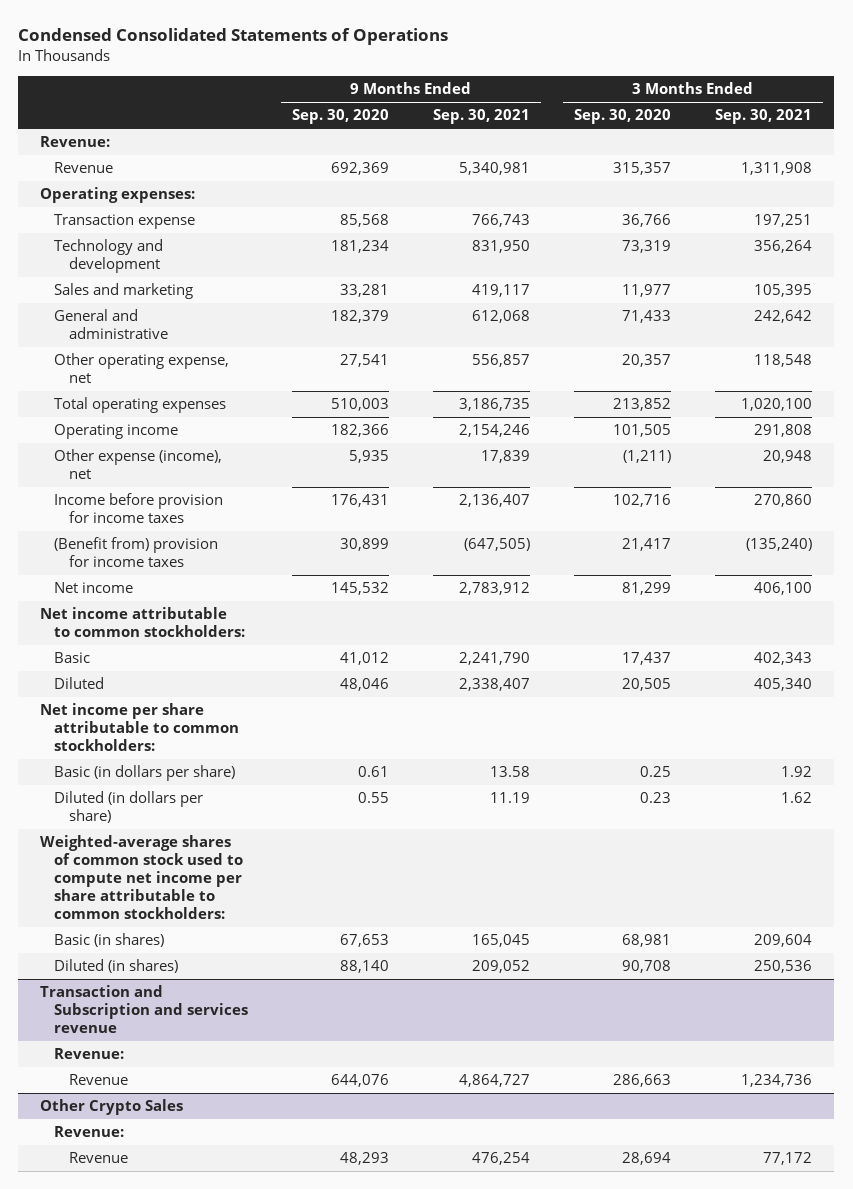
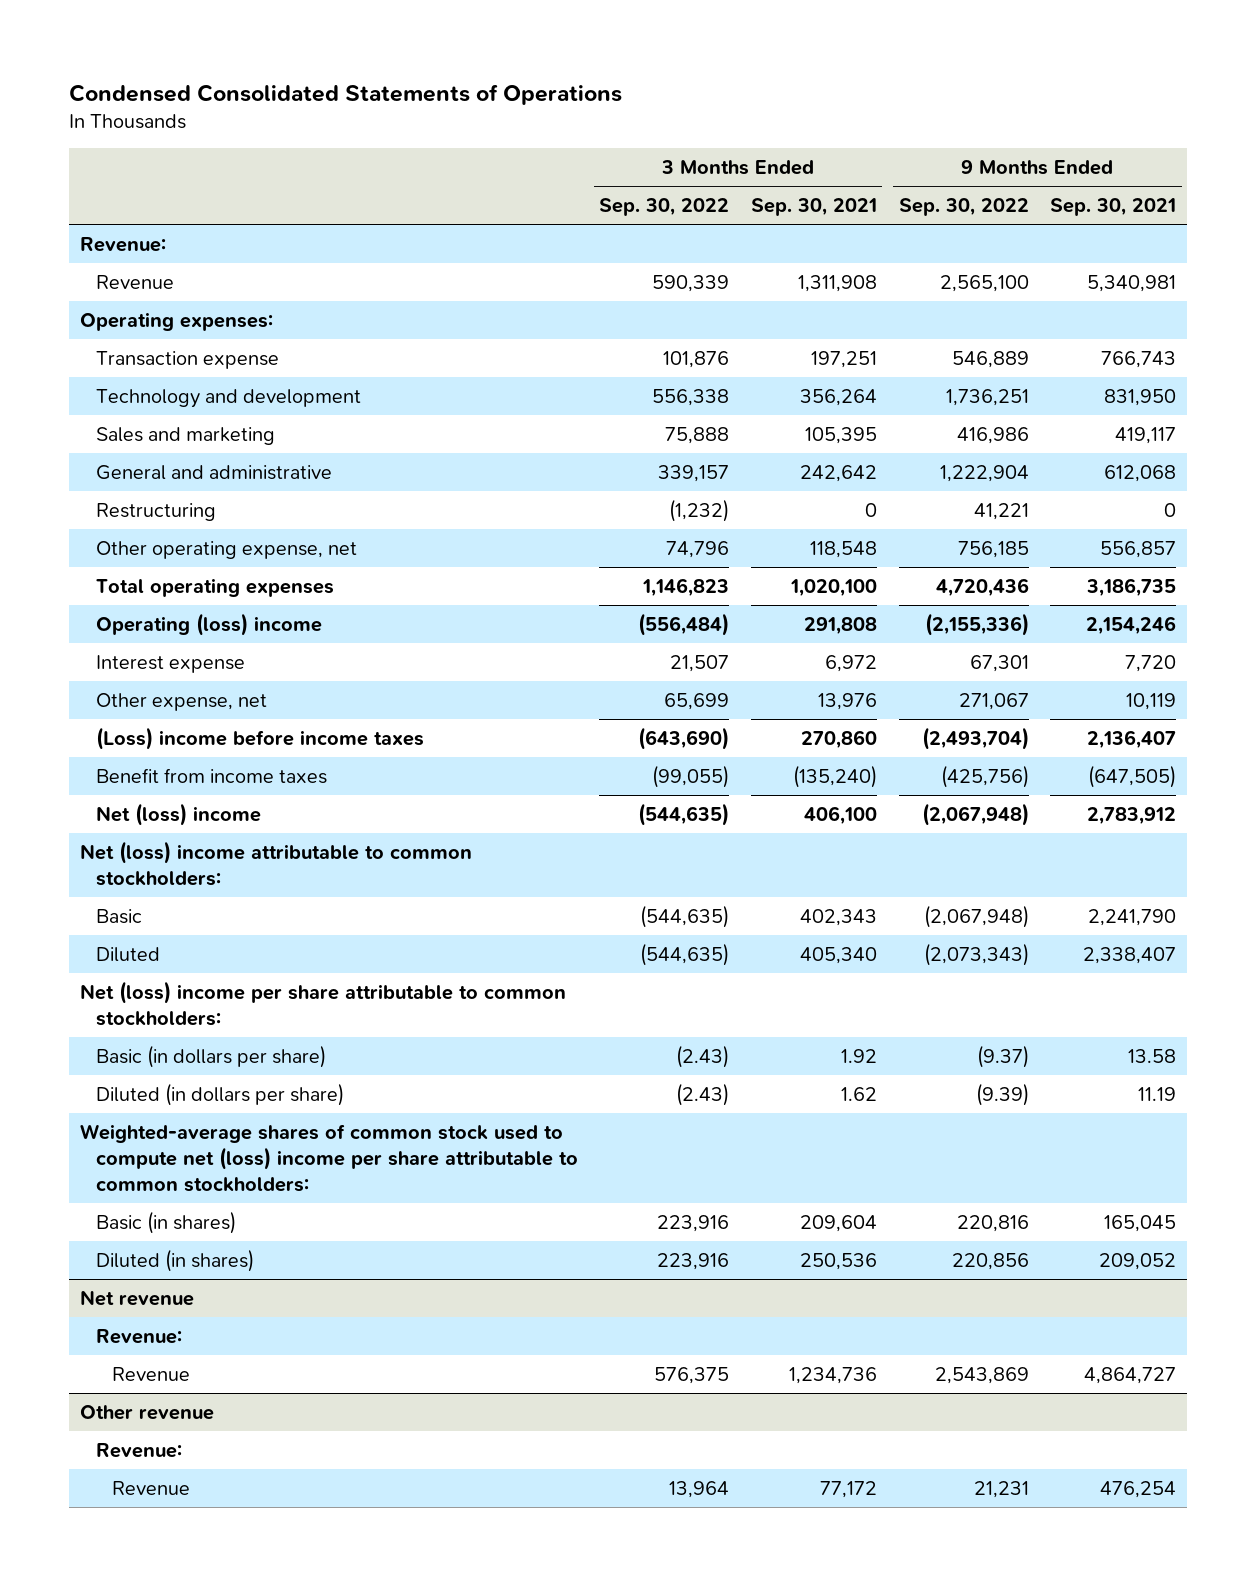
- | 9 Months Ended Sep. 30, 2020 | 9 Months Ended Sep. 30, 2021 | 3 Months Ended Sep. 30, 2020 | 3 Months Ended Sep. 30, 2021
+ | 3 Months Ended Sep. 30, 2022 | 3 Months Ended Sep. 30, 2021 | 9 Months Ended Sep. 30, 2022 | 9 Months Ended Sep. 30, 2021
+ Restructuring | (1,232) | 0 | 41,221 | 0
- Operating income | 182,366 | 2,154,246 | 101,505 | 291,808
- Other expense (income), net | 5,935 | 17,839 | (1,211) | 20,948
- Income before provision for income taxes | 176,431 | 2,136,407 | 102,716 | 270,860
- (Benefit from) provision for income taxes | 30,899 | (647,505) | 21,417 | (135,240)
- Net income | 145,532 | 2,783,912 | 81,299 | 406,100
- Net income attributable to common stockholders:
+ Operating (loss) income | (556,484) | 291,808 | (2,155,336) | 2,154,246
+ Interest expense | 21,507 | 6,972 | 67,301 | 7,720
+ Other expense, net | 65,699 | 13,976 | 271,067 | 10,119
+ (Loss) income before income taxes | (643,690) | 270,860 | (2,493,704) | 2,136,407
+ Benefit from income taxes | (99,055) | (135,240) | (425,756) | (647,505)
+ Net (loss) income | (544,635) | 406,100 | (2,067,948) | 2,783,912
+ Net (loss) income attributable to common stockholders:
- Net income per share attributable to common stockholders:
+ Net (loss) income per share attributable to common stockholders:
- Weighted-average shares of common stock used to compute net income per share attributable to common stockholders:
+ Weighted-average shares of common stock used to compute net (loss) income per share attributable to common stockholders:
- Transaction and Subscription and services revenue
+ Net revenue
- Other Crypto Sales
+ Other revenue

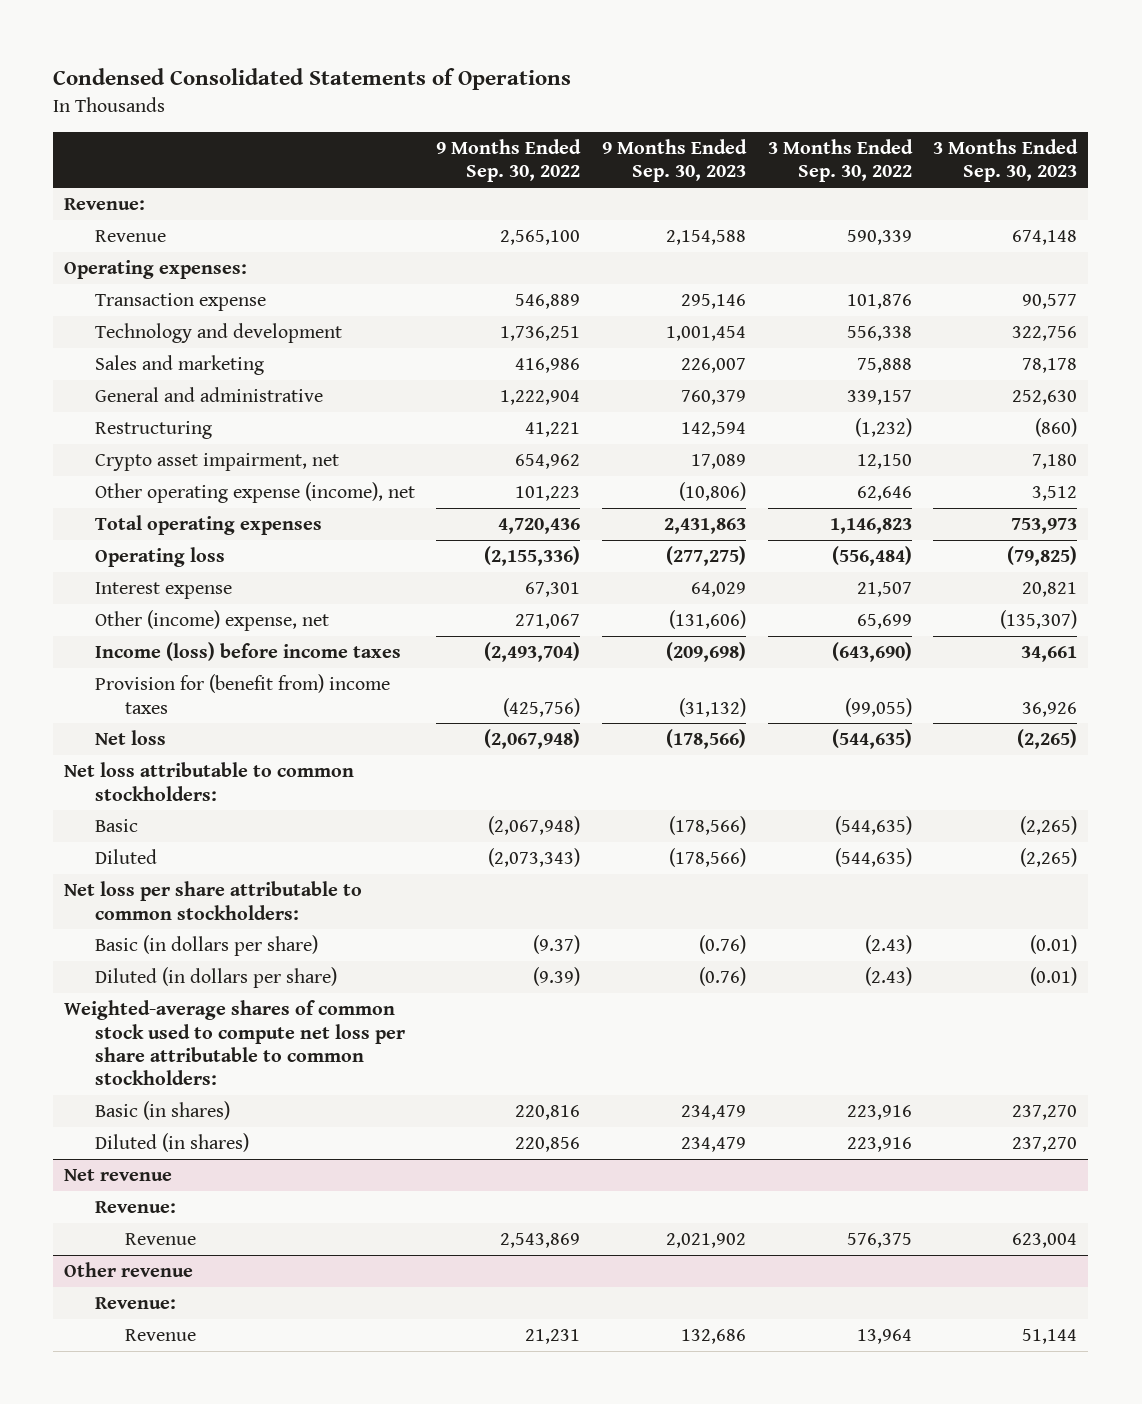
- | 3 Months Ended Sep. 30, 2022 | 3 Months Ended Sep. 30, 2021 | 9 Months Ended Sep. 30, 2022 | 9 Months Ended Sep. 30, 2021
+ | 9 Months Ended Sep. 30, 2022 | 9 Months Ended Sep. 30, 2023 | 3 Months Ended Sep. 30, 2022 | 3 Months Ended Sep. 30, 2023
- Other operating expense, net | 74,796 | 118,548 | 756,185 | 556,857
+ Crypto asset impairment, net | 654,962 | 17,089 | 12,150 | 7,180
+ Other operating expense (income), net | 101,223 | (10,806) | 62,646 | 3,512
- Operating (loss) income | (556,484) | 291,808 | (2,155,336) | 2,154,246
+ Operating loss | (2,155,336) | (277,275) | (556,484) | (79,825)
- Other expense, net | 65,699 | 13,976 | 271,067 | 10,119
- (Loss) income before income taxes | (643,690) | 270,860 | (2,493,704) | 2,136,407
- Benefit from income taxes | (99,055) | (135,240) | (425,756) | (647,505)
- Net (loss) income | (544,635) | 406,100 | (2,067,948) | 2,783,912
- Net (loss) income attributable to common stockholders:
+ Other (income) expense, net | 271,067 | (131,606) | 65,699 | (135,307)
+ Income (loss) before income taxes | (2,493,704) | (209,698) | (643,690) | 34,661
+ Provision for (benefit from) income taxes | (425,756) | (31,132) | (99,055) | 36,926
+ Net loss | (2,067,948) | (178,566) | (544,635) | (2,265)
+ Net loss attributable to common stockholders:
- Net (loss) income per share attributable to common stockholders:
+ Net loss per share attributable to common stockholders:
- Weighted-average shares of common stock used to compute net (loss) income per share attributable to common stockholders:
+ Weighted-average shares of common stock used to compute net loss per share attributable to common stockholders:

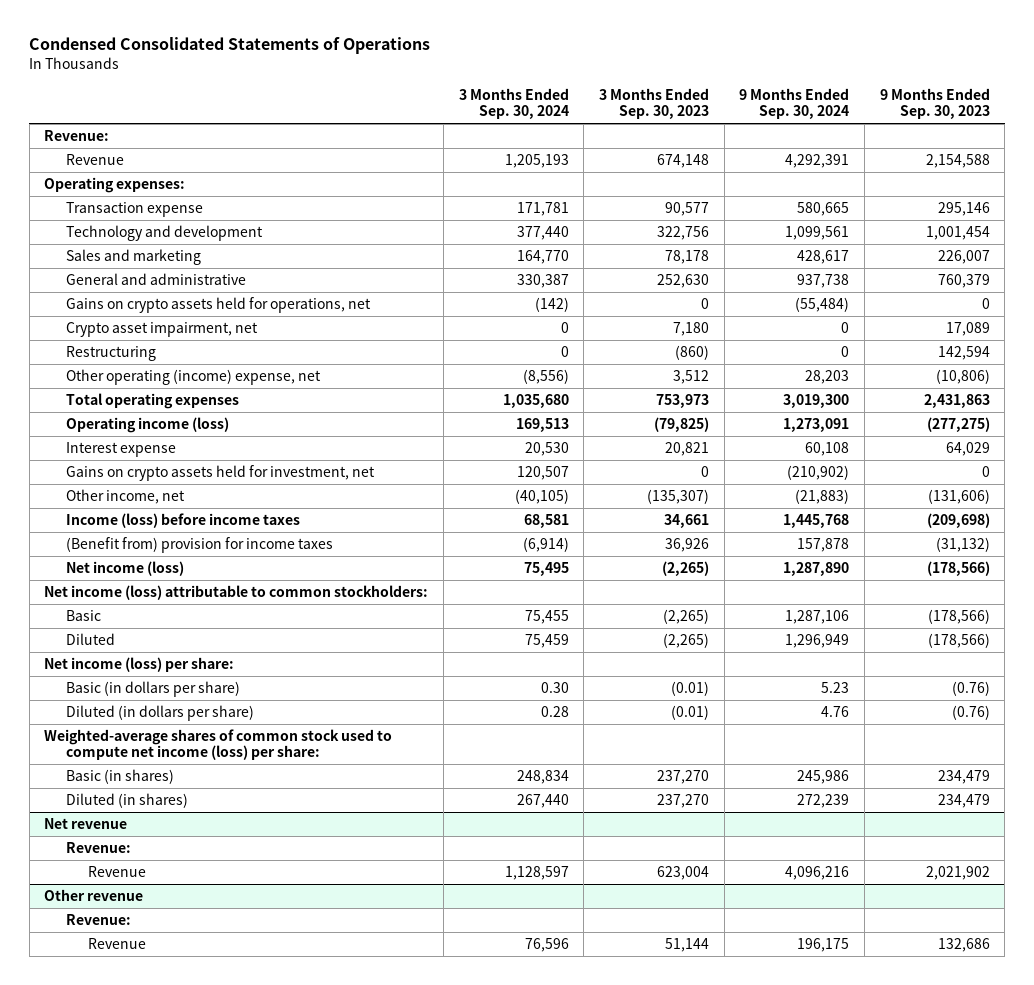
- | 9 Months Ended Sep. 30, 2022 | 9 Months Ended Sep. 30, 2023 | 3 Months Ended Sep. 30, 2022 | 3 Months Ended Sep. 30, 2023
+ | 3 Months Ended Sep. 30, 2024 | 3 Months Ended Sep. 30, 2023 | 9 Months Ended Sep. 30, 2024 | 9 Months Ended Sep. 30, 2023
+ Gains on crypto assets held for operations, net | (142) | 0 | (55,484) | 0
- Other operating expense (income), net | 101,223 | (10,806) | 62,646 | 3,512
moved down: Restructuring | 0 | (860) | 0 | 142,594
+ Other operating (income) expense, net | (8,556) | 3,512 | 28,203 | (10,806)
- Operating loss | (2,155,336) | (277,275) | (556,484) | (79,825)
+ Operating income (loss) | 169,513 | (79,825) | 1,273,091 | (277,275)
- Other (income) expense, net | 271,067 | (131,606) | 65,699 | (135,307)
+ Gains on crypto assets held for investment, net | 120,507 | 0 | (210,902) | 0
+ Other income, net | (40,105) | (135,307) | (21,883) | (131,606)
- Provision for (benefit from) income taxes | (425,756) | (31,132) | (99,055) | 36,926
- Net loss | (2,067,948) | (178,566) | (544,635) | (2,265)
- Net loss attributable to common stockholders:
+ (Benefit from) provision for income taxes | (6,914) | 36,926 | 157,878 | (31,132)
+ Net income (loss) | 75,495 | (2,265) | 1,287,890 | (178,566)
+ Net income (loss) attributable to common stockholders:
- Net loss per share attributable to common stockholders:
+ Net income (loss) per share:
- Weighted-average shares of common stock used to compute net loss per share attributable to common stockholders:
+ Weighted-average shares of common stock used to compute net income (loss) per share:

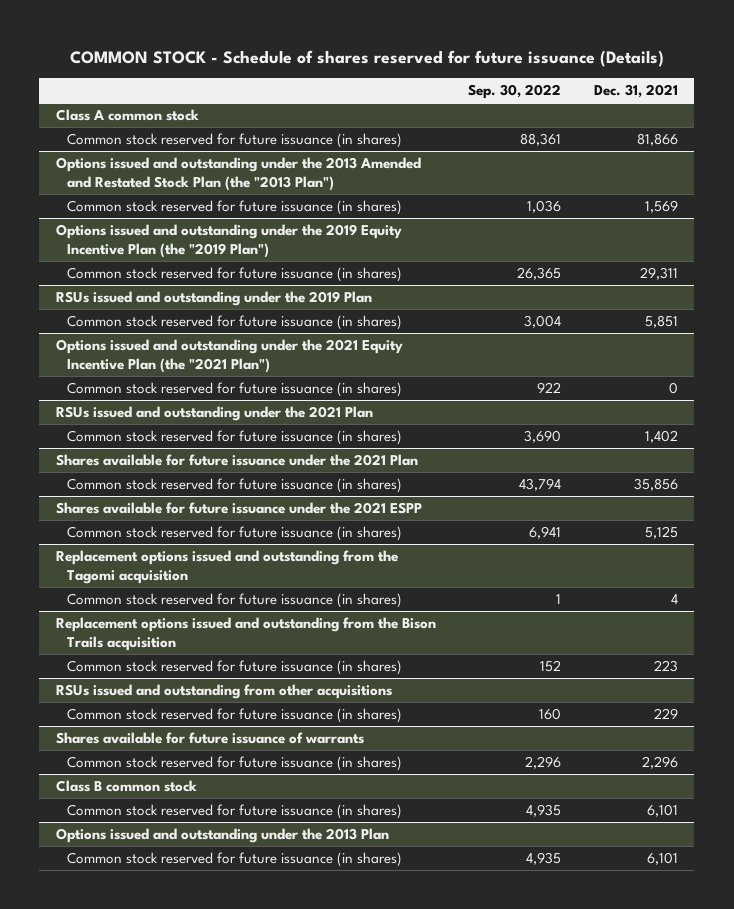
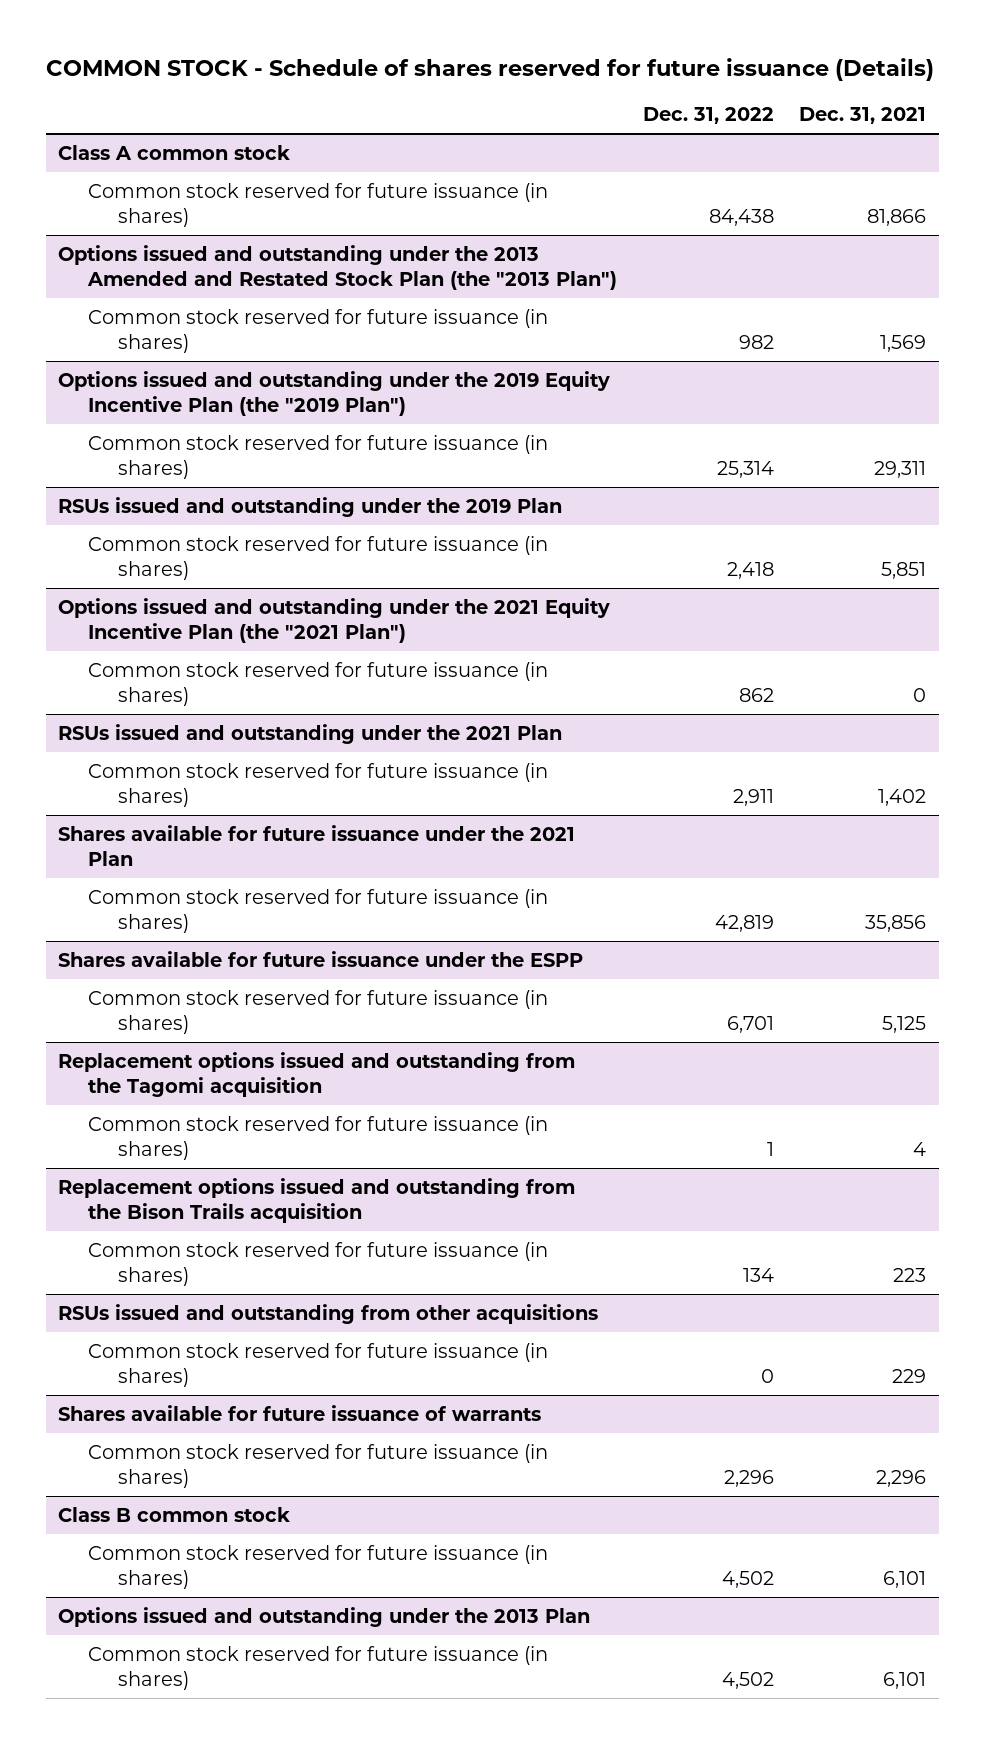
- | Sep. 30, 2022 | Dec. 31, 2021
+ | Dec. 31, 2022 | Dec. 31, 2021
- Shares available for future issuance under the 2021 ESPP
+ Shares available for future issuance under the ESPP

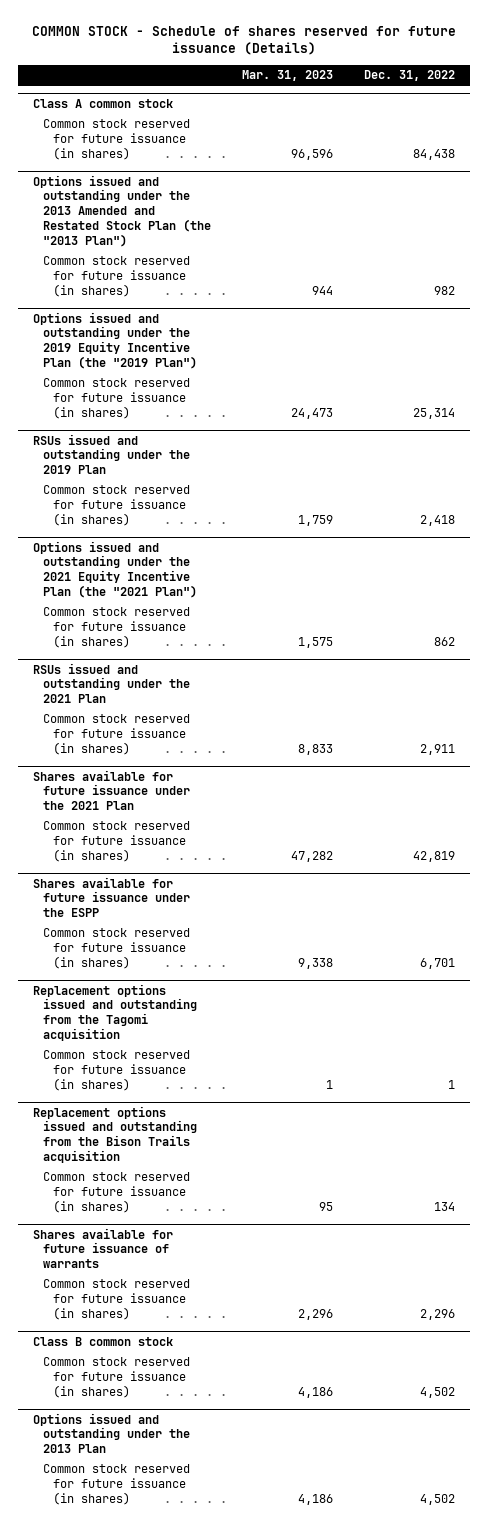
- | Dec. 31, 2022 | Dec. 31, 2021
+ | Mar. 31, 2023 | Dec. 31, 2022
- RSUs issued and outstanding from other acquisitions
- Common stock reserved for future issuance (in shares) | 0 | 229

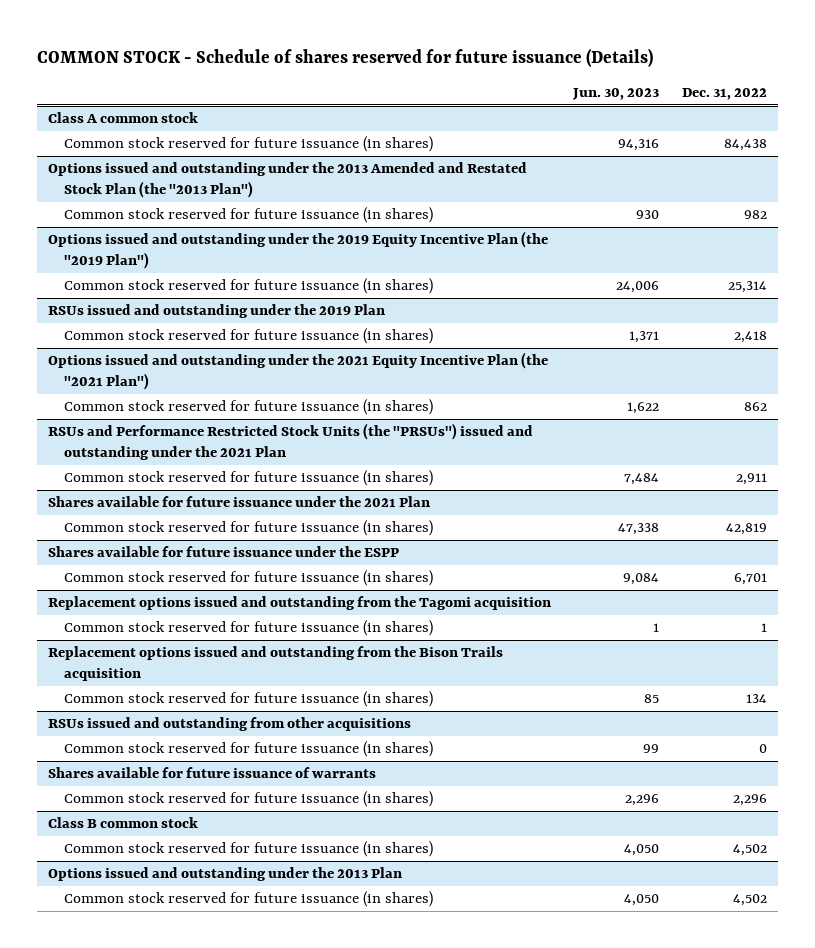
- | Mar. 31, 2023 | Dec. 31, 2022
+ | Jun. 30, 2023 | Dec. 31, 2022
- RSUs issued and outstanding under the 2021 Plan
+ RSUs and Performance Restricted Stock Units (the "PRSUs") issued and outstanding under the 2021 Plan
+ RSUs issued and outstanding from other acquisitions
+ Common stock reserved for future issuance (in shares) | 99 | 0

